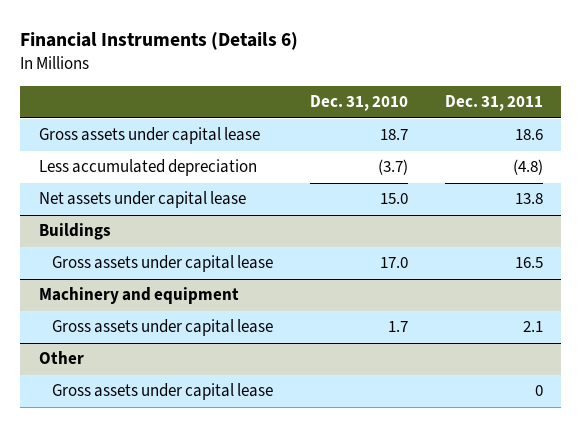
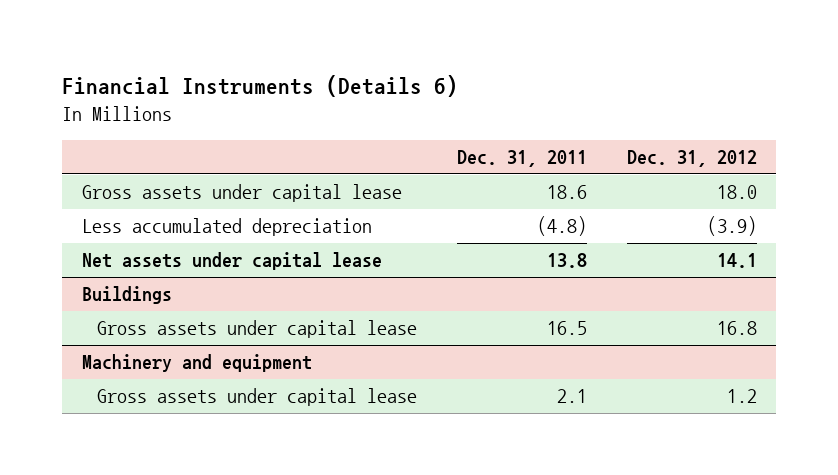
- | Dec. 31, 2010 | Dec. 31, 2011
+ | Dec. 31, 2011 | Dec. 31, 2012
- Other
- Gross assets under capital lease | | 0

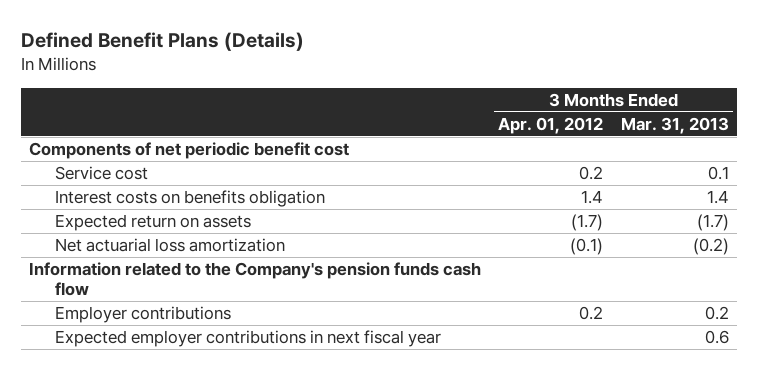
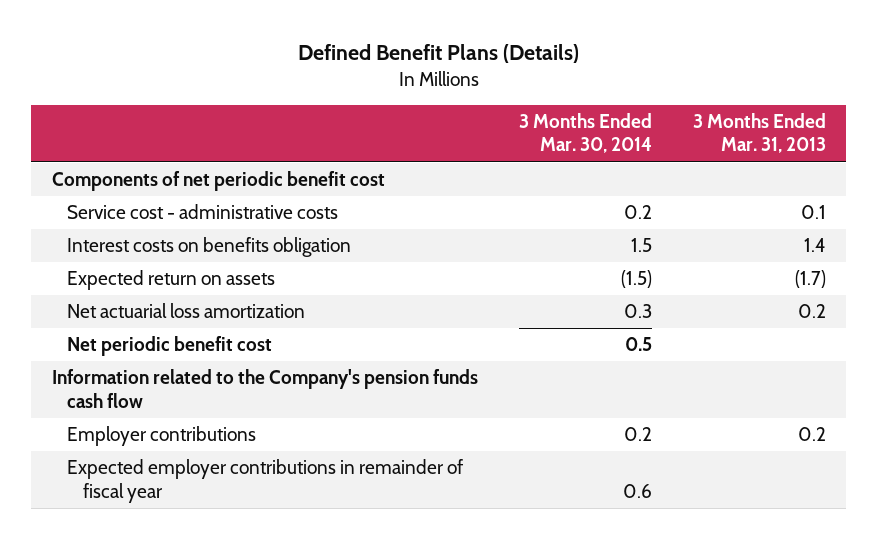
- | 3 Months Ended Apr. 01, 2012 | 3 Months Ended Mar. 31, 2013
+ | 3 Months Ended Mar. 30, 2014 | 3 Months Ended Mar. 31, 2013
- Service cost | 0.2 | 0.1
+ Service cost - administrative costs | 0.2 | 0.1
- Net actuarial loss amortization | (0.1) | (0.2)
+ Net actuarial loss amortization | 0.3 | 0.2
+ Net periodic benefit cost | 0.5 |
- Expected employer contributions in next fiscal year | | 0.6
+ Expected employer contributions in remainder of fiscal year | 0.6 |

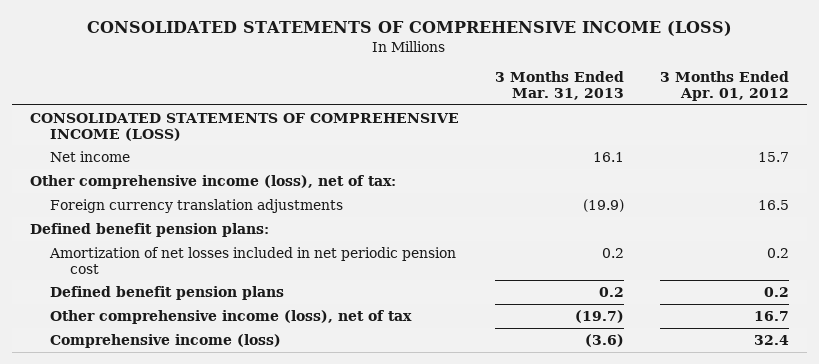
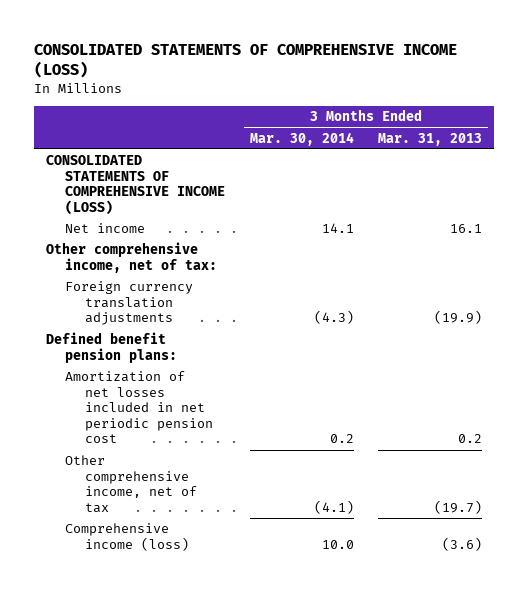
- | 3 Months Ended Mar. 31, 2013 | 3 Months Ended Apr. 01, 2012
+ | 3 Months Ended Mar. 30, 2014 | 3 Months Ended Mar. 31, 2013
- Other comprehensive income (loss), net of tax:
+ Other comprehensive income, net of tax:
- Defined benefit pension plans | 0.2 | 0.2
- Other comprehensive income (loss), net of tax | (19.7) | 16.7
+ Other comprehensive income, net of tax | (4.1) | (19.7)

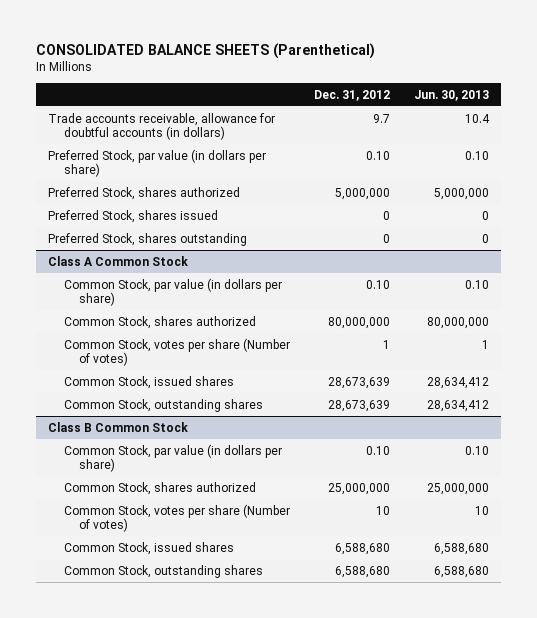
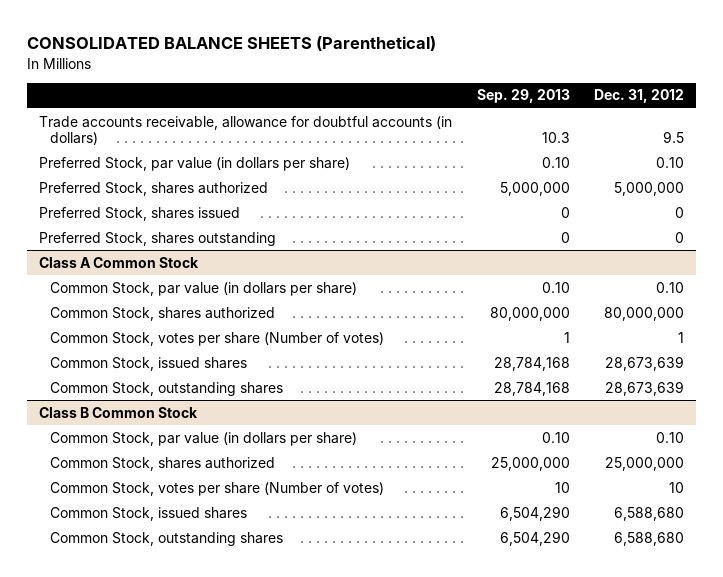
- | Dec. 31, 2012 | Jun. 30, 2013
+ | Sep. 29, 2013 | Dec. 31, 2012
- Trade accounts receivable, allowance for doubtful accounts (in dollars) | 9.7 | 10.4
+ Trade accounts receivable, allowance for doubtful accounts (in dollars) | 10.3 | 9.5

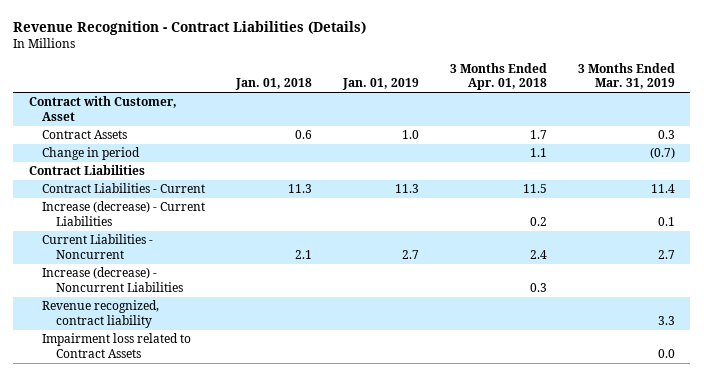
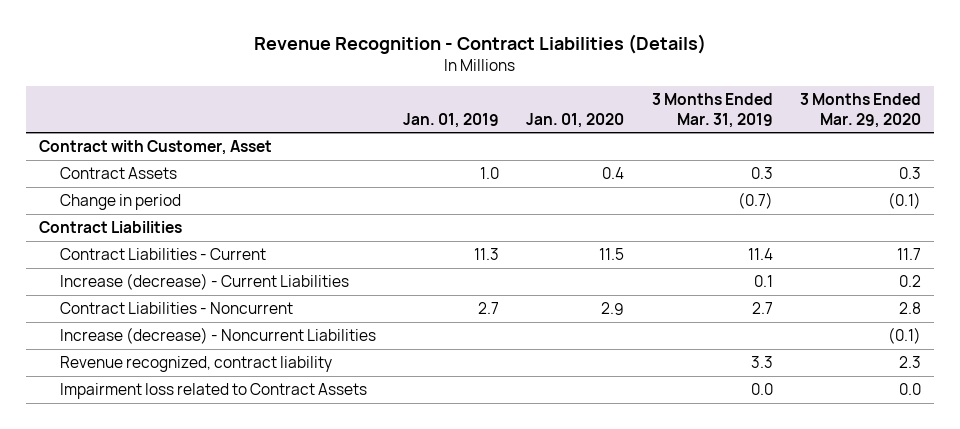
- | Jan. 01, 2018 | Jan. 01, 2019 | 3 Months Ended Apr. 01, 2018 | 3 Months Ended Mar. 31, 2019
+ | Jan. 01, 2019 | Jan. 01, 2020 | 3 Months Ended Mar. 31, 2019 | 3 Months Ended Mar. 29, 2020
- Current Liabilities - Noncurrent | 2.1 | 2.7 | 2.4 | 2.7
+ Contract Liabilities - Noncurrent | 2.7 | 2.9 | 2.7 | 2.8

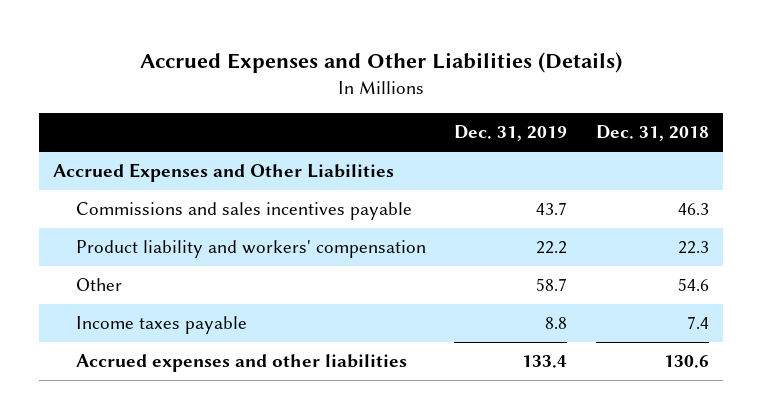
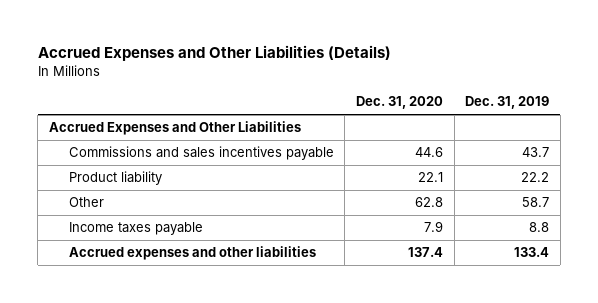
- | Dec. 31, 2019 | Dec. 31, 2018
+ | Dec. 31, 2020 | Dec. 31, 2019
- Product liability and workers' compensation | 22.2 | 22.3
+ Product liability | 22.1 | 22.2

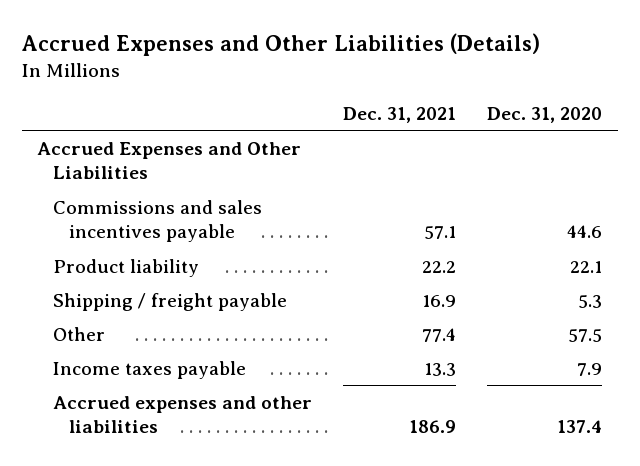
- | Dec. 31, 2020 | Dec. 31, 2019
+ | Dec. 31, 2021 | Dec. 31, 2020
- Other | 62.8 | 58.7
+ Shipping / freight payable | 16.9 | 5.3
+ Other | 77.4 | 57.5

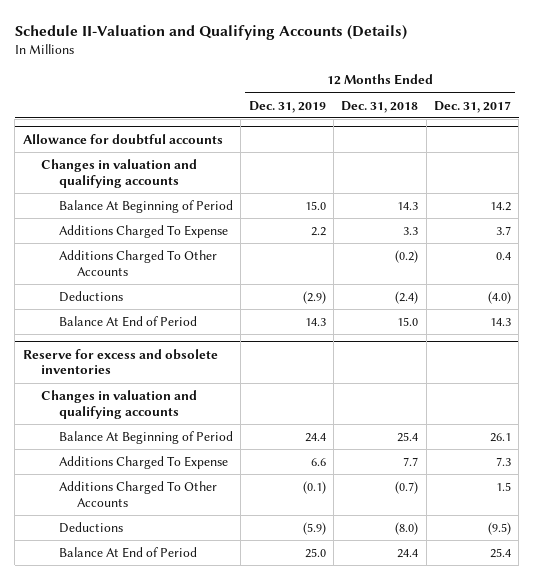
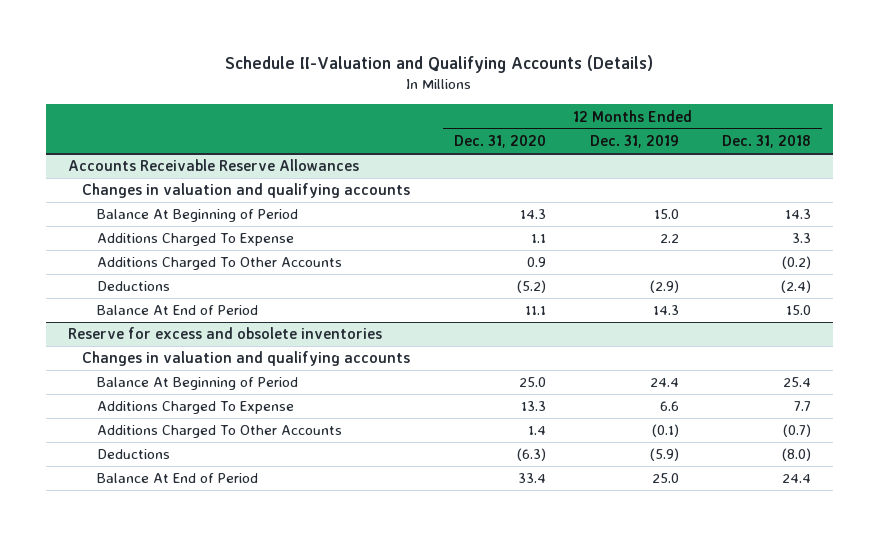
- | 12 Months Ended Dec. 31, 2019 | 12 Months Ended Dec. 31, 2018 | 12 Months Ended Dec. 31, 2017
+ | 12 Months Ended Dec. 31, 2020 | 12 Months Ended Dec. 31, 2019 | 12 Months Ended Dec. 31, 2018
- Allowance for doubtful accounts
+ Accounts Receivable Reserve Allowances

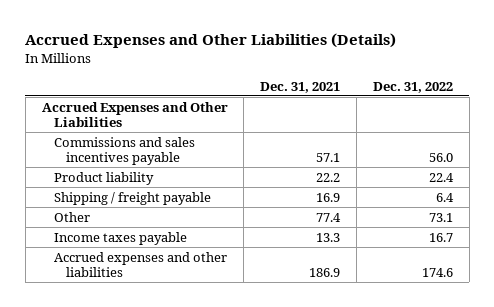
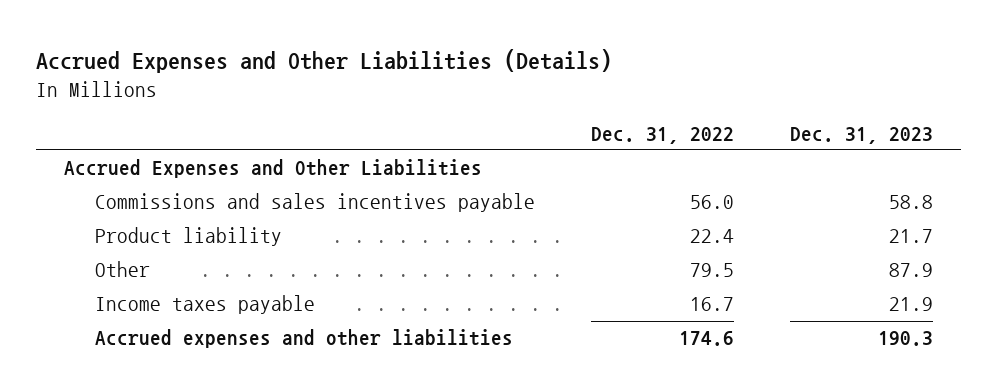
- | Dec. 31, 2021 | Dec. 31, 2022
+ | Dec. 31, 2022 | Dec. 31, 2023
- Shipping / freight payable | 16.9 | 6.4
- Other | 77.4 | 73.1
+ Other | 79.5 | 87.9

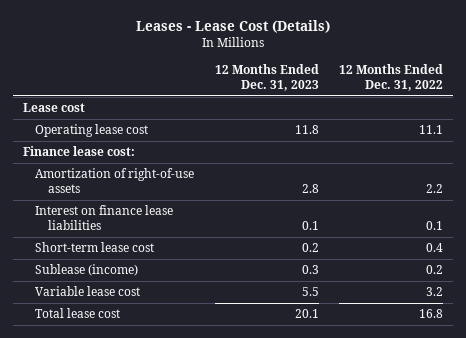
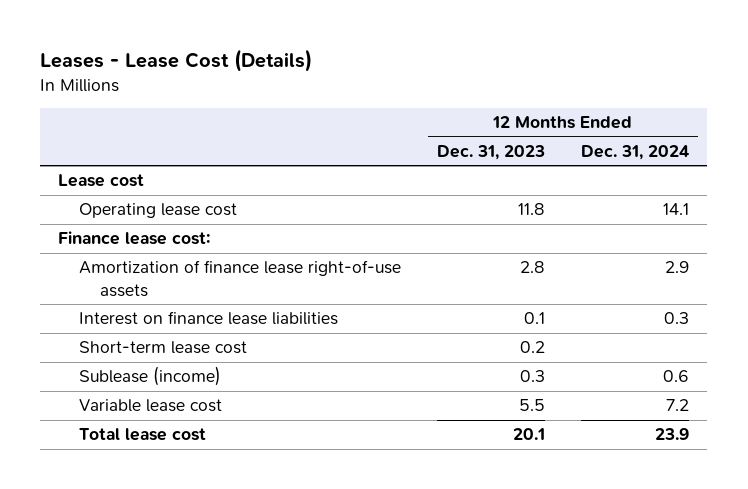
- | 12 Months Ended Dec. 31, 2023 | 12 Months Ended Dec. 31, 2022
+ | 12 Months Ended Dec. 31, 2023 | 12 Months Ended Dec. 31, 2024
- Amortization of right-of-use assets | 2.8 | 2.2
+ Amortization of finance lease right-of-use assets | 2.8 | 2.9

